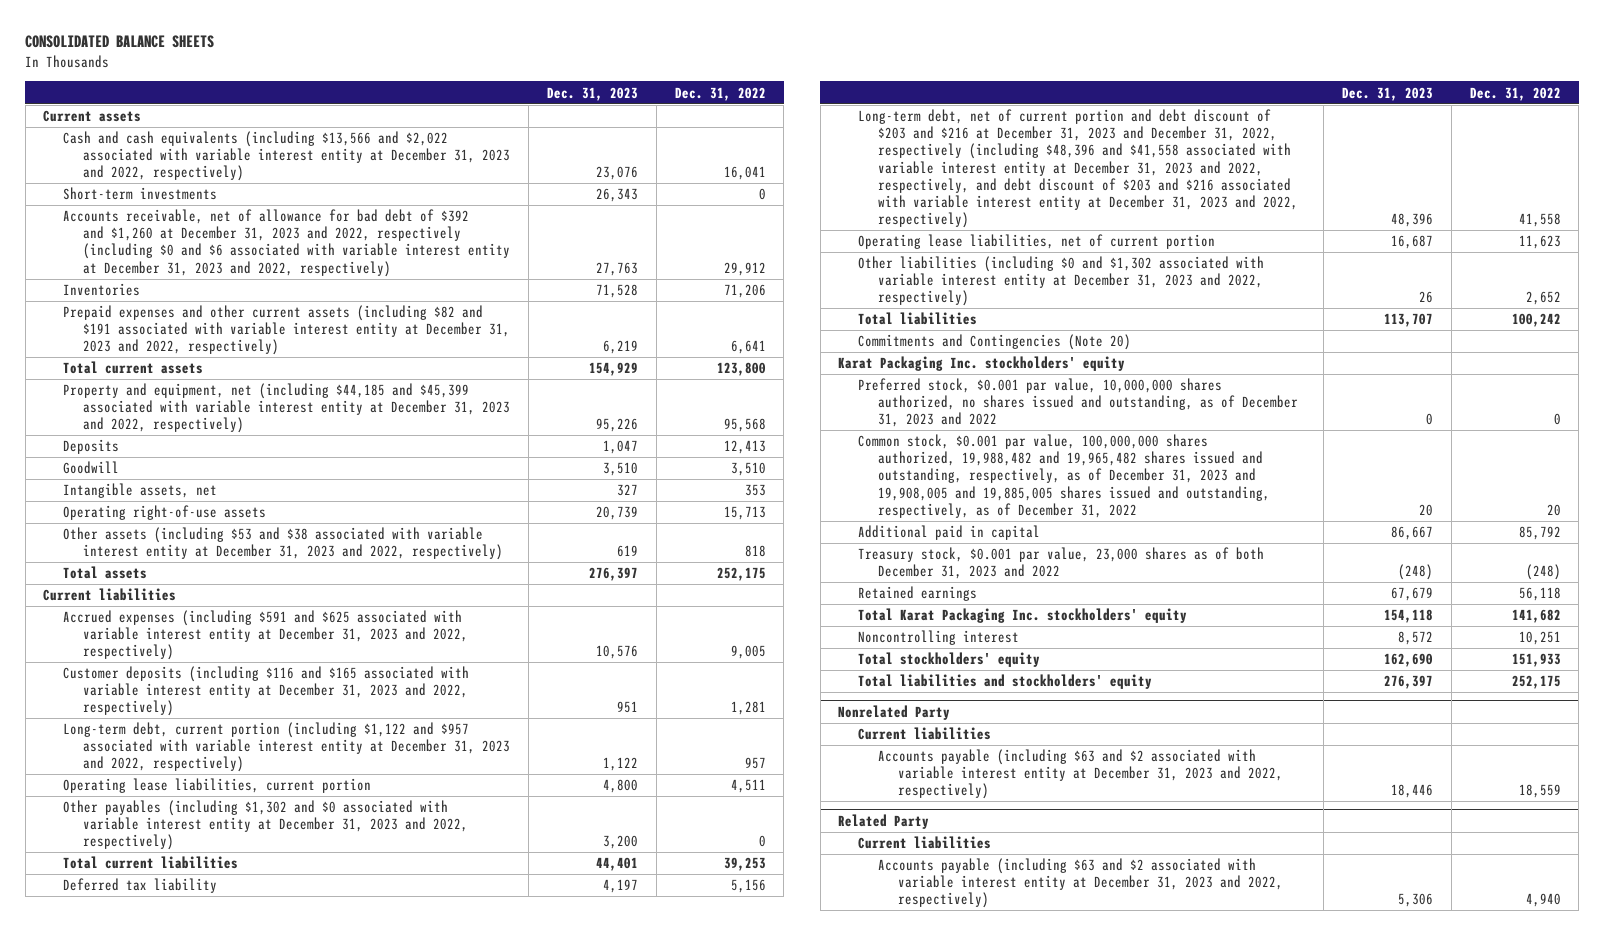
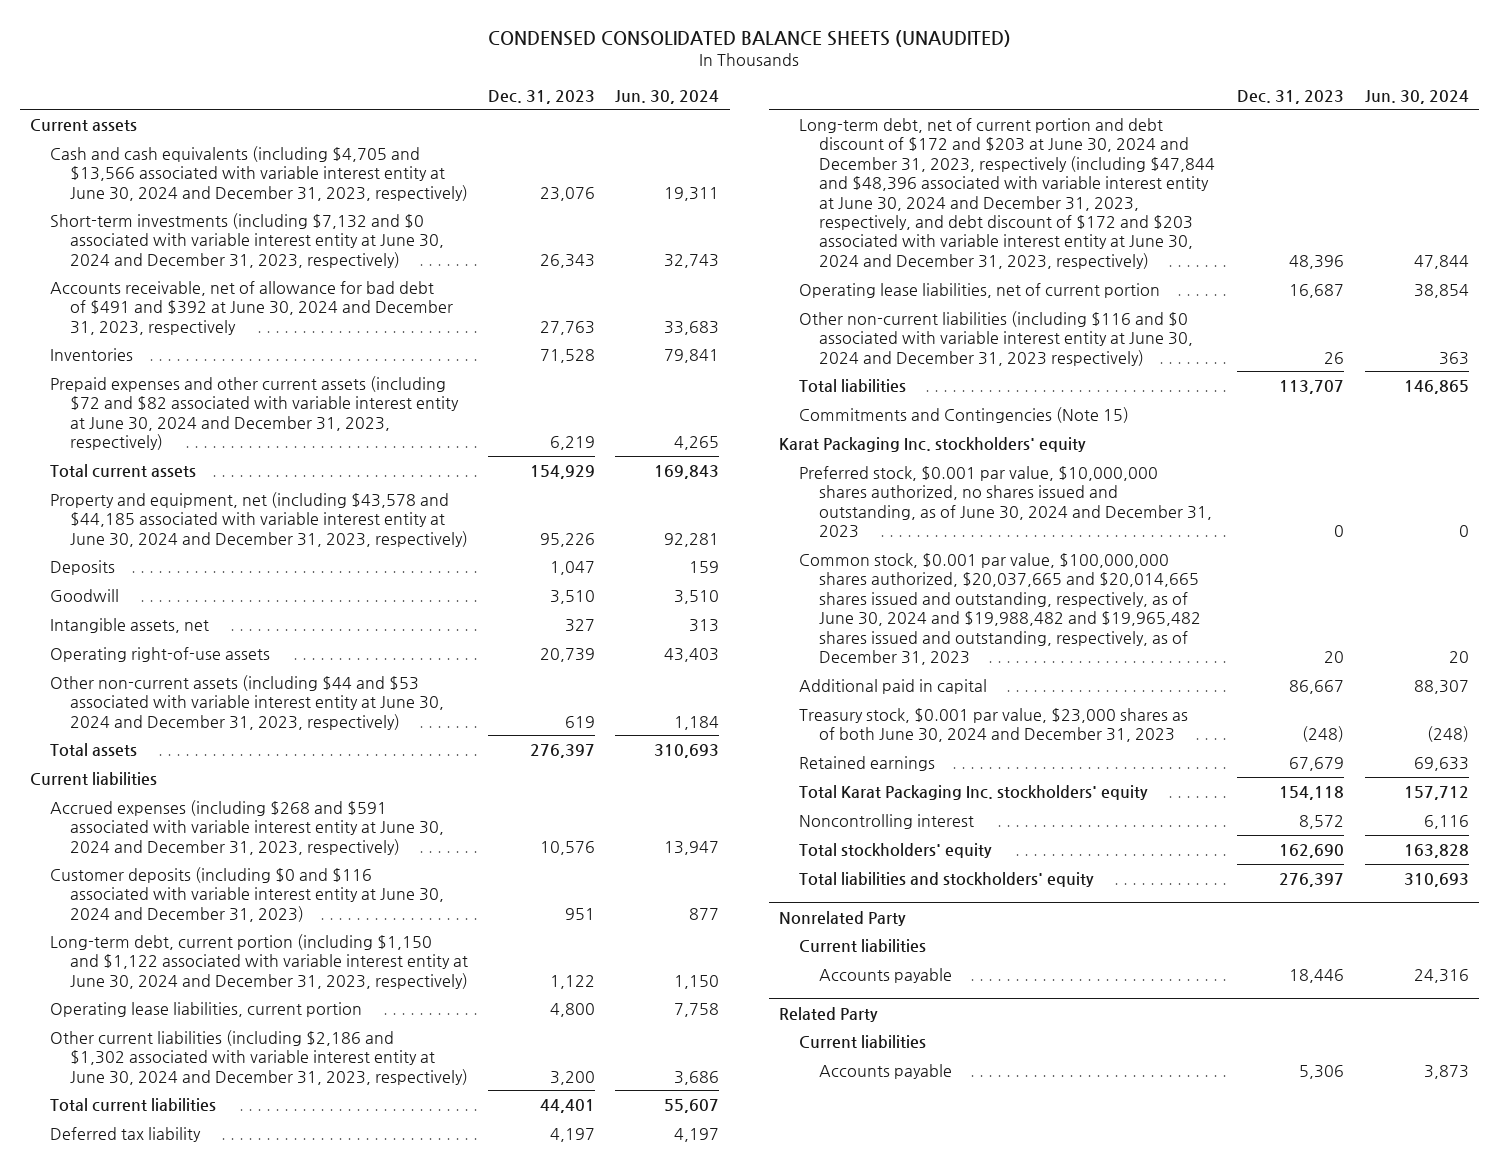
- CONSOLIDATED BALANCE SHEETS
+ CONDENSED CONSOLIDATED BALANCE SHEETS (UNAUDITED)
- | Dec. 31, 2023 | Dec. 31, 2022
+ | Dec. 31, 2023 | Jun. 30, 2024
- Cash and cash equivalents (including $13,566 and $2,022 associated with variable interest entity at December 31, 2023 and 2022, respectively) | 23,076 | 16,041
- Short-term investments | 26,343 | 0
- Accounts receivable, net of allowance for bad debt of $392 and $1,260 at December 31, 2023 and 2022, respectively (including $0 and $6 associated with variable interest entity at December 31, 2023 and 2022, respectively) | 27,763 | 29,912
+ Cash and cash equivalents (including $4,705 and $13,566 associated with variable interest entity at June 30, 2024 and December 31, 2023, respectively) | 23,076 | 19,311
+ Short-term investments (including $7,132 and $0 associated with variable interest entity at June 30, 2024 and December 31, 2023, respectively) | 26,343 | 32,743
+ Accounts receivable, net of allowance for bad debt of $491 and $392 at June 30, 2024 and December 31, 2023, respectively | 27,763 | 33,683
- Prepaid expenses and other current assets (including $82 and $191 associated with variable interest entity at December 31, 2023 and 2022, respectively) | 6,219 | 6,641
+ Prepaid expenses and other current assets (including $72 and $82 associated with variable interest entity at June 30, 2024 and December 31, 2023, respectively) | 6,219 | 4,265
- Property and equipment, net (including $44,185 and $45,399 associated with variable interest entity at December 31, 2023 and 2022, respectively) | 95,226 | 95,568
+ Property and equipment, net (including $43,578 and $44,185 associated with variable interest entity at June 30, 2024 and December 31, 2023, respectively) | 95,226 | 92,281
- Other assets (including $53 and $38 associated with variable interest entity at December 31, 2023 and 2022, respectively) | 619 | 818
+ Other non-current assets (including $44 and $53 associated with variable interest entity at June 30, 2024 and December 31, 2023, respectively) | 619 | 1,184
- Accrued expenses (including $591 and $625 associated with variable interest entity at December 31, 2023 and 2022, respectively) | 10,576 | 9,005
- Customer deposits (including $116 and $165 associated with variable interest entity at December 31, 2023 and 2022, respectively) | 951 | 1,281
- Long-term debt, current portion (including $1,122 and $957 associated with variable interest entity at December 31, 2023 and 2022, respectively) | 1,122 | 957
+ Accrued expenses (including $268 and $591 associated with variable interest entity at June 30, 2024 and December 31, 2023, respectively) | 10,576 | 13,947
+ Customer deposits (including $0 and $116 associated with variable interest entity at June 30, 2024 and December 31, 2023) | 951 | 877
+ Long-term debt, current portion (including $1,150 and $1,122 associated with variable interest entity at June 30, 2024 and December 31, 2023, respectively) | 1,122 | 1,150
- Other payables (including $1,302 and $0 associated with variable interest entity at December 31, 2023 and 2022, respectively) | 3,200 | 0
+ Other current liabilities (including $2,186 and $1,302 associated with variable interest entity at June 30, 2024 and December 31, 2023, respectively) | 3,200 | 3,686
- Long-term debt, net of current portion and debt discount of $203 and $216 at December 31, 2023 and December 31, 2022, respectively (including $48,396 and $41,558 associated with variable interest entity at December 31, 2023 and 2022, respectively, and debt discount of $203 and $216 associated with variable interest entity at December 31, 2023 and 2022, respectively) | 48,396 | 41,558
+ Long-term debt, net of current portion and debt discount of $172 and $203 at June 30, 2024 and December 31, 2023, respectively (including $47,844 and $48,396 associated with variable interest entity at June 30, 2024 and December 31, 2023, respectively, and debt discount of $172 and $203 associated with variable interest entity at June 30, 2024 and December 31, 2023, respectively) | 48,396 | 47,844
- Other liabilities (including $0 and $1,302 associated with variable interest entity at December 31, 2023 and 2022, respectively) | 26 | 2,652
+ Other non-current liabilities (including $116 and $0 associated with variable interest entity at June 30, 2024 and December 31, 2023 respectively) | 26 | 363
- Commitments and Contingencies (Note 20)
+ Commitments and Contingencies (Note 15)
- Preferred stock, $0.001 par value, 10,000,000 shares authorized, no shares issued and outstanding, as of December 31, 2023 and 2022 | 0 | 0
- Common stock, $0.001 par value, 100,000,000 shares authorized, 19,988,482 and 19,965,482 shares issued and outstanding, respectively, as of December 31, 2023 and 19,908,005 and 19,885,005 shares issued and outstanding, respectively, as of December 31, 2022 | 20 | 20
+ Preferred stock, $0.001 par value, $10,000,000 shares authorized, no shares issued and outstanding, as of June 30, 2024 and December 31, 2023 | 0 | 0
+ Common stock, $0.001 par value, $100,000,000 shares authorized, $20,037,665 and $20,014,665 shares issued and outstanding, respectively, as of June 30, 2024 and $19,988,482 and $19,965,482 shares issued and outstanding, respectively, as of December 31, 2023 | 20 | 20
- Treasury stock, $0.001 par value, 23,000 shares as of both December 31, 2023 and 2022 | (248) | (248)
+ Treasury stock, $0.001 par value, $23,000 shares as of both June 30, 2024 and December 31, 2023 | (248) | (248)
@ Nonrelated Party
- Accounts payable (including $63 and $2 associated with variable interest entity at December 31, 2023 and 2022, respectively) | 18,446 | 18,559
+ Accounts payable | 18,446 | 24,316
@ Related Party
- Accounts payable (including $63 and $2 associated with variable interest entity at December 31, 2023 and 2022, respectively) | 5,306 | 4,940
+ Accounts payable | 5,306 | 3,873

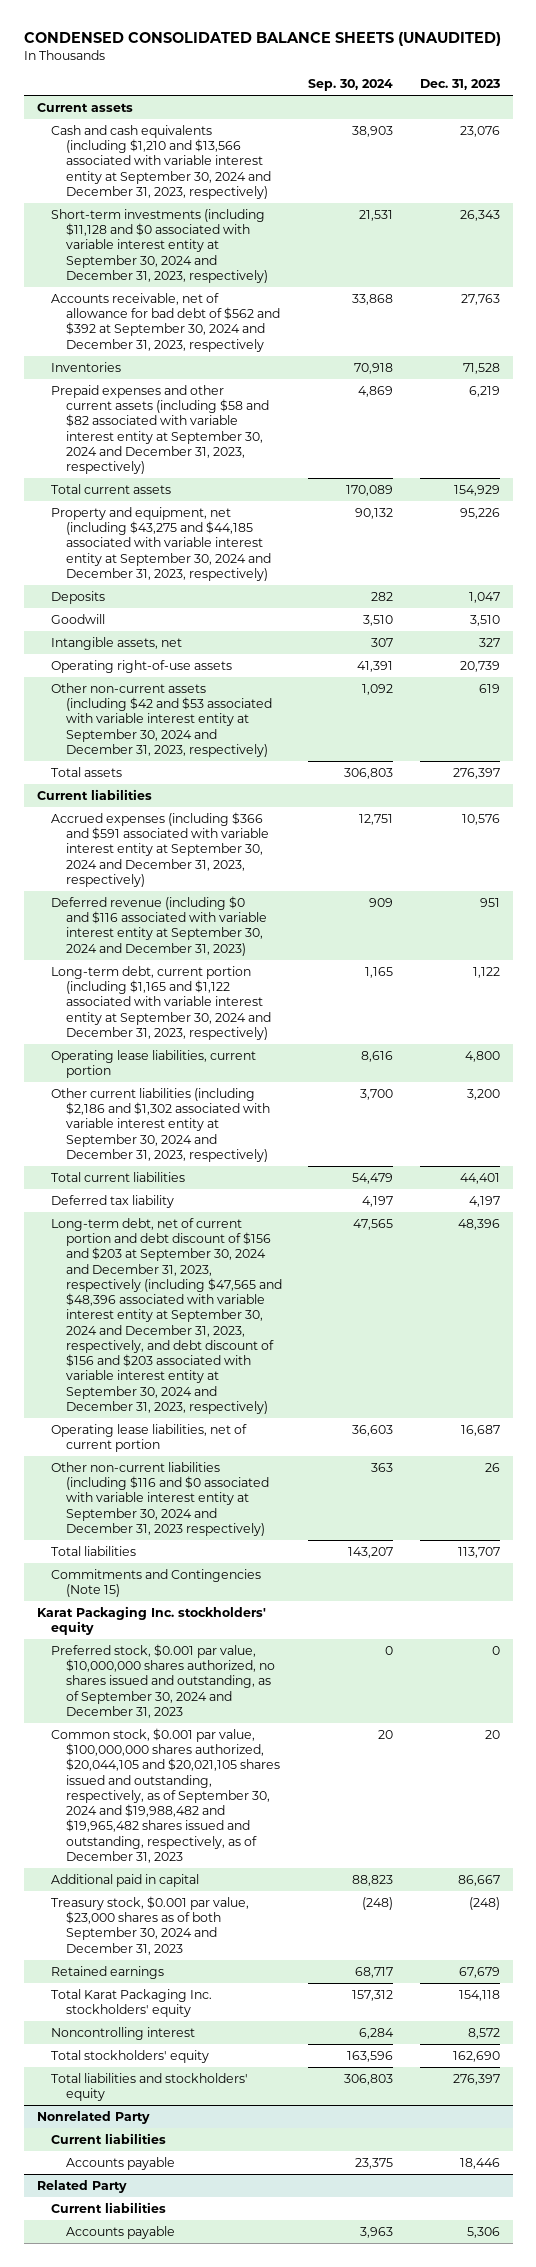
- | Dec. 31, 2023 | Jun. 30, 2024
+ | Sep. 30, 2024 | Dec. 31, 2023
- Cash and cash equivalents (including $4,705 and $13,566 associated with variable interest entity at June 30, 2024 and December 31, 2023, respectively) | 23,076 | 19,311
- Short-term investments (including $7,132 and $0 associated with variable interest entity at June 30, 2024 and December 31, 2023, respectively) | 26,343 | 32,743
- Accounts receivable, net of allowance for bad debt of $491 and $392 at June 30, 2024 and December 31, 2023, respectively | 27,763 | 33,683
+ Cash and cash equivalents (including $1,210 and $13,566 associated with variable interest entity at September 30, 2024 and December 31, 2023, respectively) | 38,903 | 23,076
+ Short-term investments (including $11,128 and $0 associated with variable interest entity at September 30, 2024 and December 31, 2023, respectively) | 21,531 | 26,343
+ Accounts receivable, net of allowance for bad debt of $562 and $392 at September 30, 2024 and December 31, 2023, respectively | 33,868 | 27,763
- Prepaid expenses and other current assets (including $72 and $82 associated with variable interest entity at June 30, 2024 and December 31, 2023, respectively) | 6,219 | 4,265
+ Prepaid expenses and other current assets (including $58 and $82 associated with variable interest entity at September 30, 2024 and December 31, 2023, respectively) | 4,869 | 6,219
- Property and equipment, net (including $43,578 and $44,185 associated with variable interest entity at June 30, 2024 and December 31, 2023, respectively) | 95,226 | 92,281
+ Property and equipment, net (including $43,275 and $44,185 associated with variable interest entity at September 30, 2024 and December 31, 2023, respectively) | 90,132 | 95,226
- Other non-current assets (including $44 and $53 associated with variable interest entity at June 30, 2024 and December 31, 2023, respectively) | 619 | 1,184
+ Other non-current assets (including $42 and $53 associated with variable interest entity at September 30, 2024 and December 31, 2023, respectively) | 1,092 | 619
- Accrued expenses (including $268 and $591 associated with variable interest entity at June 30, 2024 and December 31, 2023, respectively) | 10,576 | 13,947
- Customer deposits (including $0 and $116 associated with variable interest entity at June 30, 2024 and December 31, 2023) | 951 | 877
- Long-term debt, current portion (including $1,150 and $1,122 associated with variable interest entity at June 30, 2024 and December 31, 2023, respectively) | 1,122 | 1,150
+ Accrued expenses (including $366 and $591 associated with variable interest entity at September 30, 2024 and December 31, 2023, respectively) | 12,751 | 10,576
+ Deferred revenue (including $0 and $116 associated with variable interest entity at September 30, 2024 and December 31, 2023) | 909 | 951
+ Long-term debt, current portion (including $1,165 and $1,122 associated with variable interest entity at September 30, 2024 and December 31, 2023, respectively) | 1,165 | 1,122
- Other current liabilities (including $2,186 and $1,302 associated with variable interest entity at June 30, 2024 and December 31, 2023, respectively) | 3,200 | 3,686
+ Other current liabilities (including $2,186 and $1,302 associated with variable interest entity at September 30, 2024 and December 31, 2023, respectively) | 3,700 | 3,200
- Long-term debt, net of current portion and debt discount of $172 and $203 at June 30, 2024 and December 31, 2023, respectively (including $47,844 and $48,396 associated with variable interest entity at June 30, 2024 and December 31, 2023, respectively, and debt discount of $172 and $203 associated with variable interest entity at June 30, 2024 and December 31, 2023, respectively) | 48,396 | 47,844
+ Long-term debt, net of current portion and debt discount of $156 and $203 at September 30, 2024 and December 31, 2023, respectively (including $47,565 and $48,396 associated with variable interest entity at September 30, 2024 and December 31, 2023, respectively, and debt discount of $156 and $203 associated with variable interest entity at September 30, 2024 and December 31, 2023, respectively) | 47,565 | 48,396
- Other non-current liabilities (including $116 and $0 associated with variable interest entity at June 30, 2024 and December 31, 2023 respectively) | 26 | 363
+ Other non-current liabilities (including $116 and $0 associated with variable interest entity at September 30, 2024 and December 31, 2023 respectively) | 363 | 26
- Preferred stock, $0.001 par value, $10,000,000 shares authorized, no shares issued and outstanding, as of June 30, 2024 and December 31, 2023 | 0 | 0
- Common stock, $0.001 par value, $100,000,000 shares authorized, $20,037,665 and $20,014,665 shares issued and outstanding, respectively, as of June 30, 2024 and $19,988,482 and $19,965,482 shares issued and outstanding, respectively, as of December 31, 2023 | 20 | 20
+ Preferred stock, $0.001 par value, $10,000,000 shares authorized, no shares issued and outstanding, as of September 30, 2024 and December 31, 2023 | 0 | 0
+ Common stock, $0.001 par value, $100,000,000 shares authorized, $20,044,105 and $20,021,105 shares issued and outstanding, respectively, as of September 30, 2024 and $19,988,482 and $19,965,482 shares issued and outstanding, respectively, as of December 31, 2023 | 20 | 20
- Treasury stock, $0.001 par value, $23,000 shares as of both June 30, 2024 and December 31, 2023 | (248) | (248)
+ Treasury stock, $0.001 par value, $23,000 shares as of both September 30, 2024 and December 31, 2023 | (248) | (248)

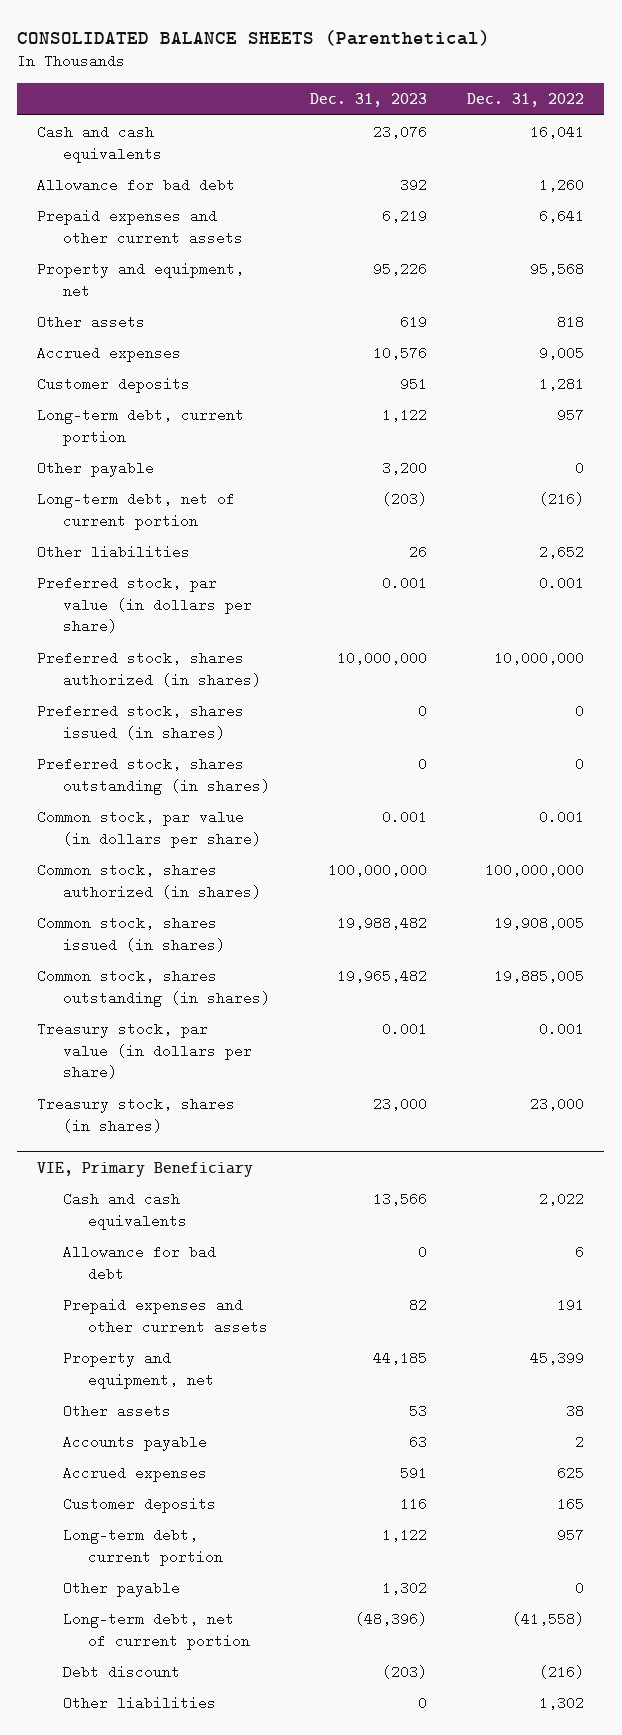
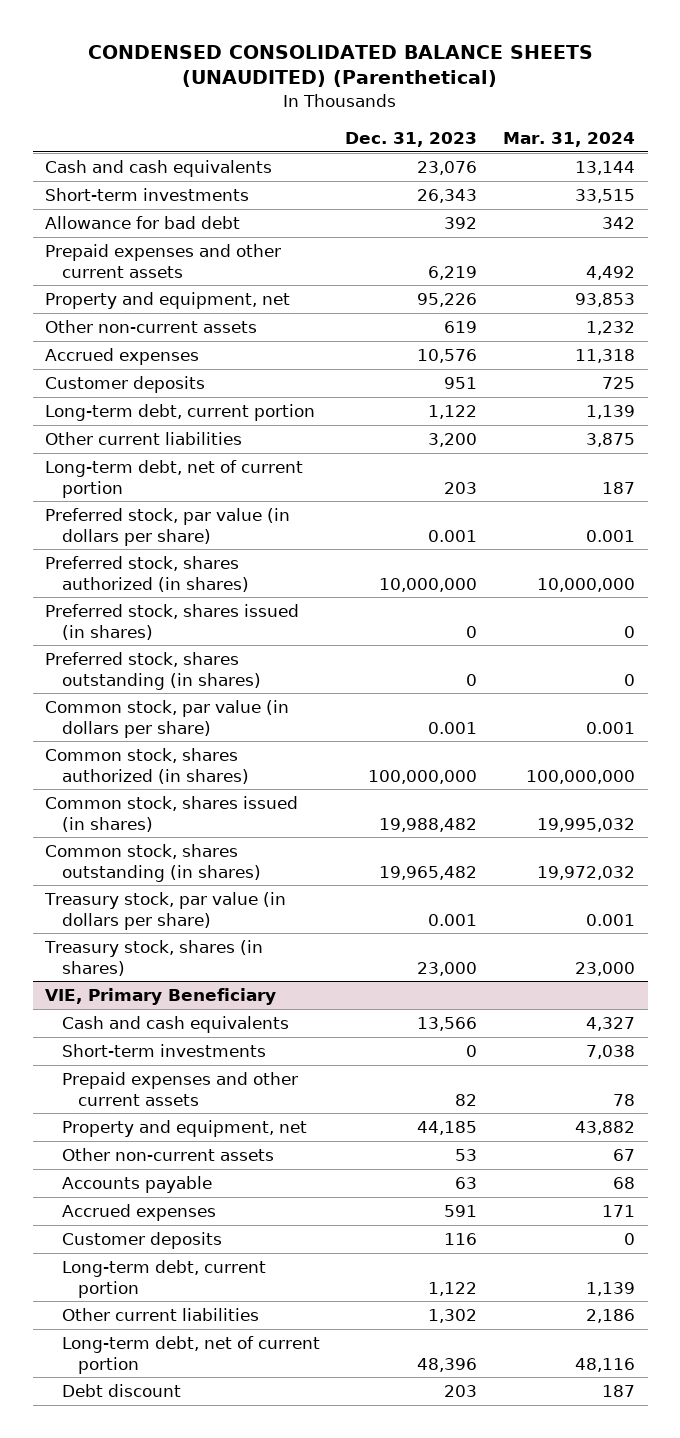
- CONSOLIDATED BALANCE SHEETS (Parenthetical)
+ CONDENSED CONSOLIDATED BALANCE SHEETS (UNAUDITED) (Parenthetical)
- | Dec. 31, 2023 | Dec. 31, 2022
+ | Dec. 31, 2023 | Mar. 31, 2024
+ Short-term investments | 26,343 | 33,515
- Other assets | 619 | 818
+ Other non-current assets | 619 | 1,232
- Other payable | 3,200 | 0
- Long-term debt, net of current portion | (203) | (216)
- Other liabilities | 26 | 2,652
+ Other current liabilities | 3,200 | 3,875
+ Long-term debt, net of current portion | 203 | 187
@ VIE, Primary Beneficiary
- Allowance for bad debt | 0 | 6
+ Short-term investments | 0 | 7,038
- Other assets | 53 | 38
+ Other non-current assets | 53 | 67
- Other payable | 1,302 | 0
- Long-term debt, net of current portion | (48,396) | (41,558)
- Debt discount | (203) | (216)
- Other liabilities | 0 | 1,302
+ Other current liabilities | 1,302 | 2,186
+ Long-term debt, net of current portion | 48,396 | 48,116
+ Debt discount | 203 | 187

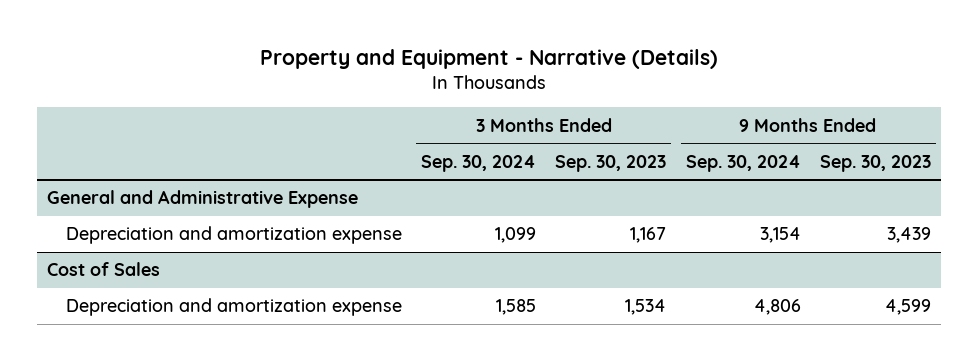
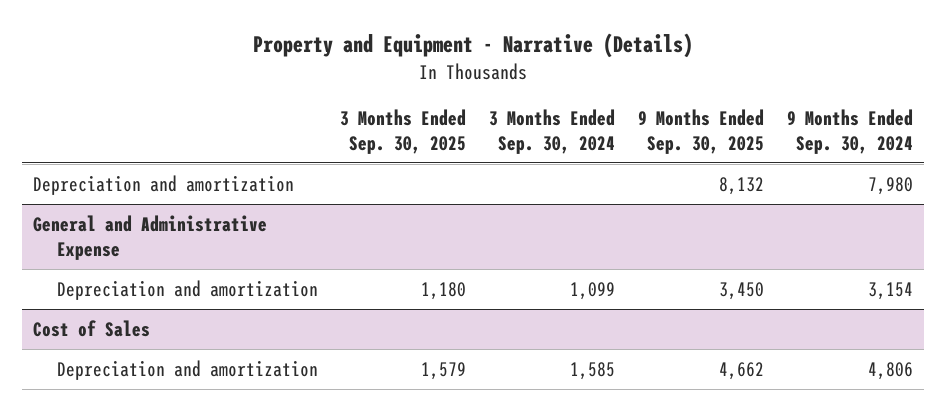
- | 3 Months Ended Sep. 30, 2024 | 3 Months Ended Sep. 30, 2023 | 9 Months Ended Sep. 30, 2024 | 9 Months Ended Sep. 30, 2023
+ | 3 Months Ended Sep. 30, 2025 | 3 Months Ended Sep. 30, 2024 | 9 Months Ended Sep. 30, 2025 | 9 Months Ended Sep. 30, 2024
+ Depreciation and amortization | | | 8,132 | 7,980
@ General and Administrative Expense
- Depreciation and amortization expense | 1,099 | 1,167 | 3,154 | 3,439
+ Depreciation and amortization | 1,180 | 1,099 | 3,450 | 3,154
@ Cost of Sales
- Depreciation and amortization expense | 1,585 | 1,534 | 4,806 | 4,599
+ Depreciation and amortization | 1,579 | 1,585 | 4,662 | 4,806

